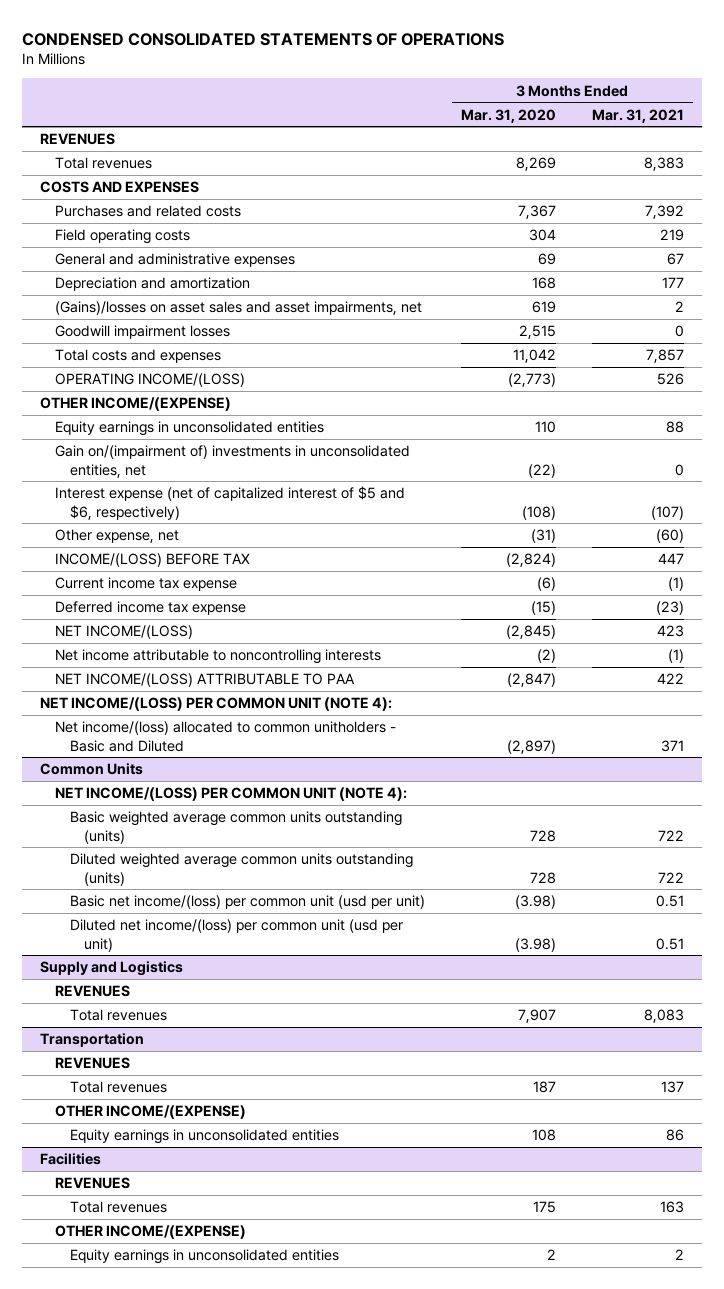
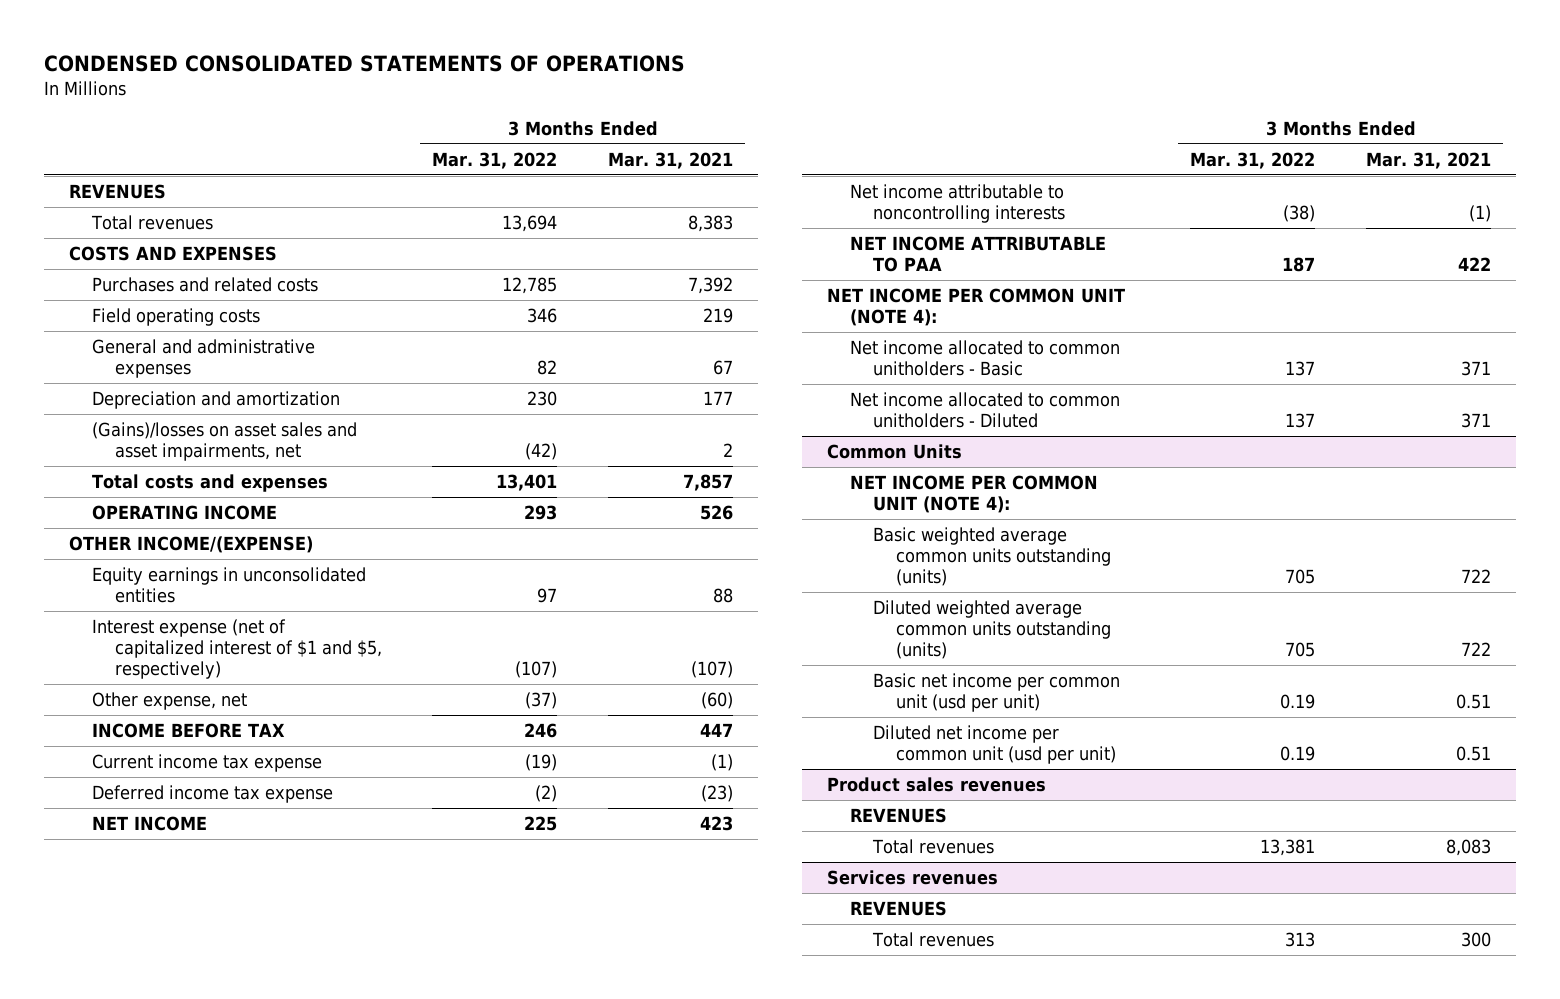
- | 3 Months Ended Mar. 31, 2020 | 3 Months Ended Mar. 31, 2021
+ | 3 Months Ended Mar. 31, 2022 | 3 Months Ended Mar. 31, 2021
- Goodwill impairment losses | 2,515 | 0
- OPERATING INCOME/(LOSS) | (2,773) | 526
+ OPERATING INCOME | 293 | 526
- Gain on/(impairment of) investments in unconsolidated entities, net | (22) | 0
- Interest expense (net of capitalized interest of $5 and $6, respectively) | (108) | (107)
+ Interest expense (net of capitalized interest of $1 and $5, respectively) | (107) | (107)
- INCOME/(LOSS) BEFORE TAX | (2,824) | 447
+ INCOME BEFORE TAX | 246 | 447
- NET INCOME/(LOSS) | (2,845) | 423
+ NET INCOME | 225 | 423
- NET INCOME/(LOSS) ATTRIBUTABLE TO PAA | (2,847) | 422
- NET INCOME/(LOSS) PER COMMON UNIT (NOTE 4):
- Net income/(loss) allocated to common unitholders - Basic and Diluted | (2,897) | 371
+ NET INCOME ATTRIBUTABLE TO PAA | 187 | 422
+ NET INCOME PER COMMON UNIT (NOTE 4):
+ Net income allocated to common unitholders - Basic | 137 | 371
+ Net income allocated to common unitholders - Diluted | 137 | 371
@ Common Units
- NET INCOME/(LOSS) PER COMMON UNIT (NOTE 4):
+ NET INCOME PER COMMON UNIT (NOTE 4):
- Basic net income/(loss) per common unit (usd per unit) | (3.98) | 0.51
- Diluted net income/(loss) per common unit (usd per unit) | (3.98) | 0.51
- Supply and Logistics
@ Common Units
+ Basic net income per common unit (usd per unit) | 0.19 | 0.51
+ Diluted net income per common unit (usd per unit) | 0.19 | 0.51
+ Product sales revenues
- Transportation
- REVENUES
- Total revenues | 187 | 137
- OTHER INCOME/(EXPENSE)
- Equity earnings in unconsolidated entities | 108 | 86
- Facilities
+ Services revenues
- Total revenues | 175 | 163
- OTHER INCOME/(EXPENSE)
- Equity earnings in unconsolidated entities | 2 | 2
+ Total revenues | 313 | 300

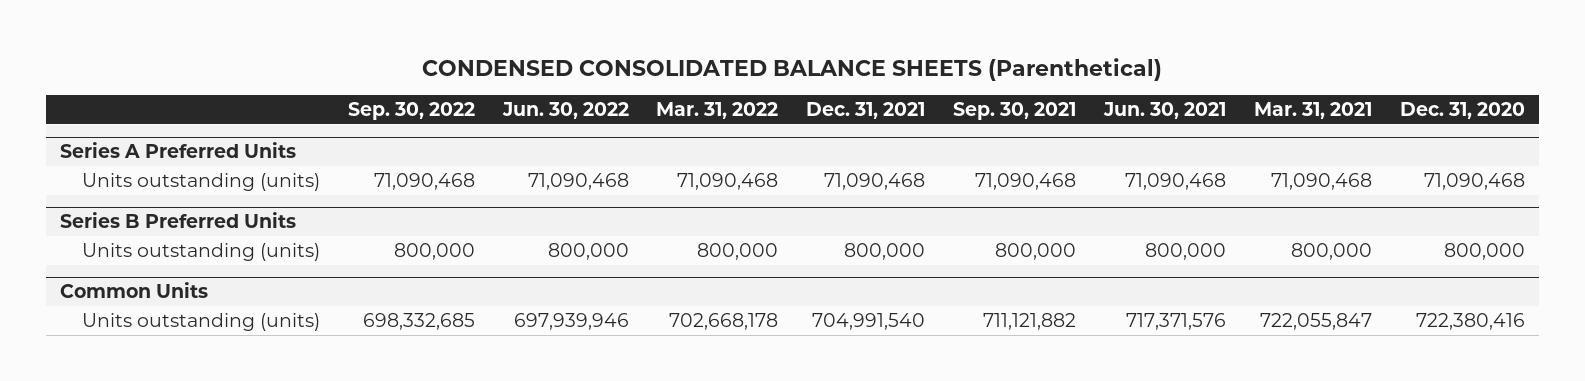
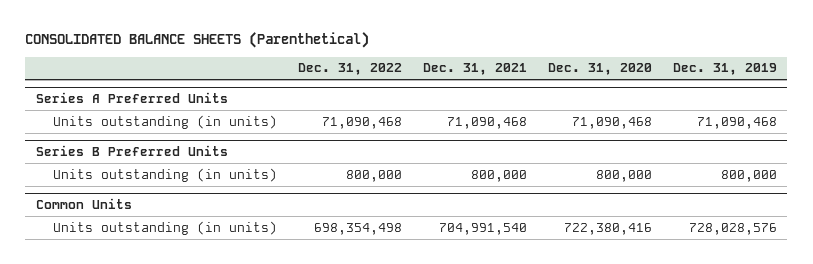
- CONDENSED CONSOLIDATED BALANCE SHEETS (Parenthetical)
+ CONSOLIDATED BALANCE SHEETS (Parenthetical)
- | Sep. 30, 2022 | Jun. 30, 2022 | Mar. 31, 2022 | Dec. 31, 2021 | Sep. 30, 2021 | Jun. 30, 2021 | Mar. 31, 2021 | Dec. 31, 2020
+ | Dec. 31, 2022 | Dec. 31, 2021 | Dec. 31, 2020 | Dec. 31, 2019
@ Series A Preferred Units
- Units outstanding (units) | 71,090,468 | 71,090,468 | 71,090,468 | 71,090,468 | 71,090,468 | 71,090,468 | 71,090,468 | 71,090,468
+ Units outstanding (in units) | 71,090,468 | 71,090,468 | 71,090,468 | 71,090,468
@ Series B Preferred Units
- Units outstanding (units) | 800,000 | 800,000 | 800,000 | 800,000 | 800,000 | 800,000 | 800,000 | 800,000
+ Units outstanding (in units) | 800,000 | 800,000 | 800,000 | 800,000
@ Common Units
- Units outstanding (units) | 698,332,685 | 697,939,946 | 702,668,178 | 704,991,540 | 711,121,882 | 717,371,576 | 722,055,847 | 722,380,416
+ Units outstanding (in units) | 698,354,498 | 704,991,540 | 722,380,416 | 728,028,576

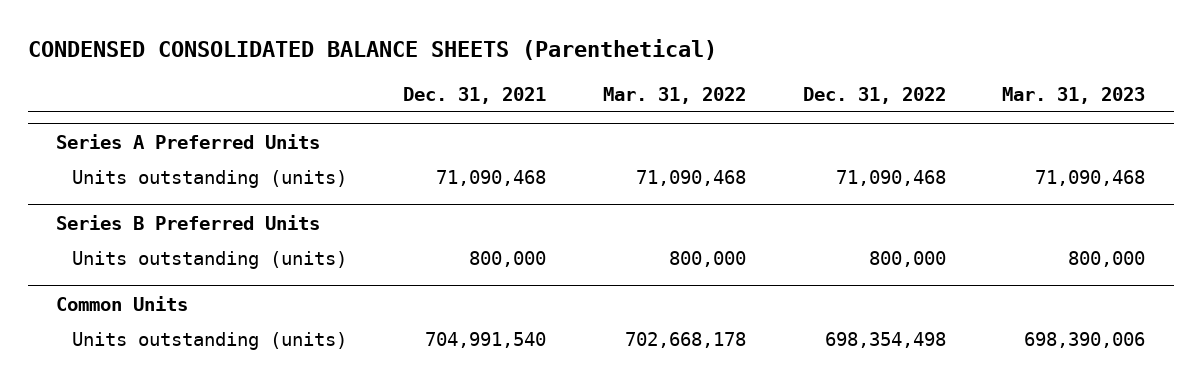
- CONSOLIDATED BALANCE SHEETS (Parenthetical)
+ CONDENSED CONSOLIDATED BALANCE SHEETS (Parenthetical)
- | Dec. 31, 2022 | Dec. 31, 2021 | Dec. 31, 2020 | Dec. 31, 2019
+ | Dec. 31, 2021 | Mar. 31, 2022 | Dec. 31, 2022 | Mar. 31, 2023
@ Series A Preferred Units
- Units outstanding (in units) | 71,090,468 | 71,090,468 | 71,090,468 | 71,090,468
+ Units outstanding (units) | 71,090,468 | 71,090,468 | 71,090,468 | 71,090,468
@ Series B Preferred Units
- Units outstanding (in units) | 800,000 | 800,000 | 800,000 | 800,000
+ Units outstanding (units) | 800,000 | 800,000 | 800,000 | 800,000
@ Common Units
- Units outstanding (in units) | 698,354,498 | 704,991,540 | 722,380,416 | 728,028,576
+ Units outstanding (units) | 704,991,540 | 702,668,178 | 698,354,498 | 698,390,006

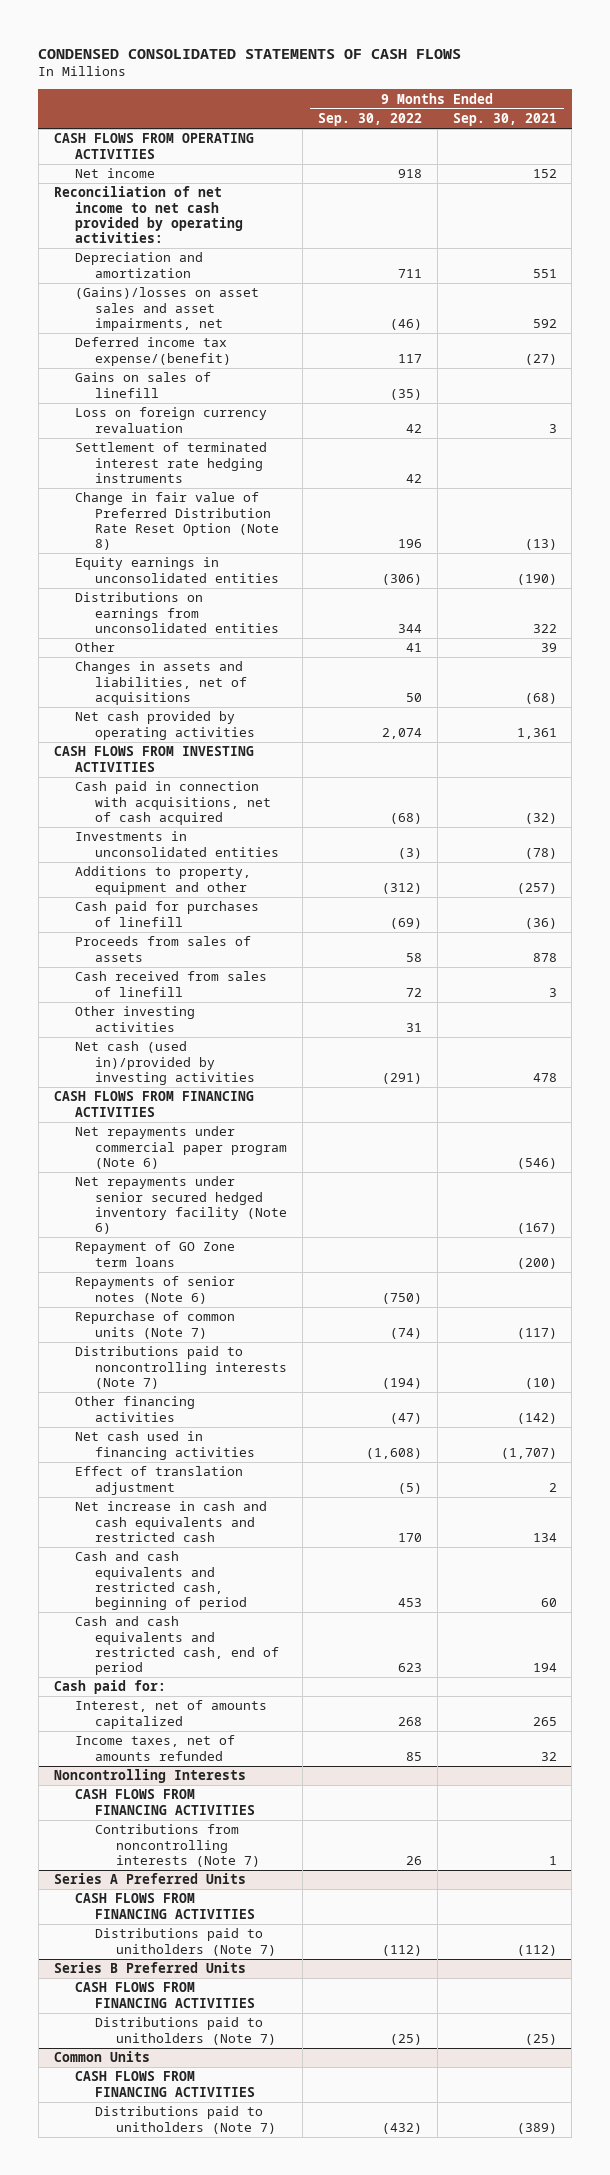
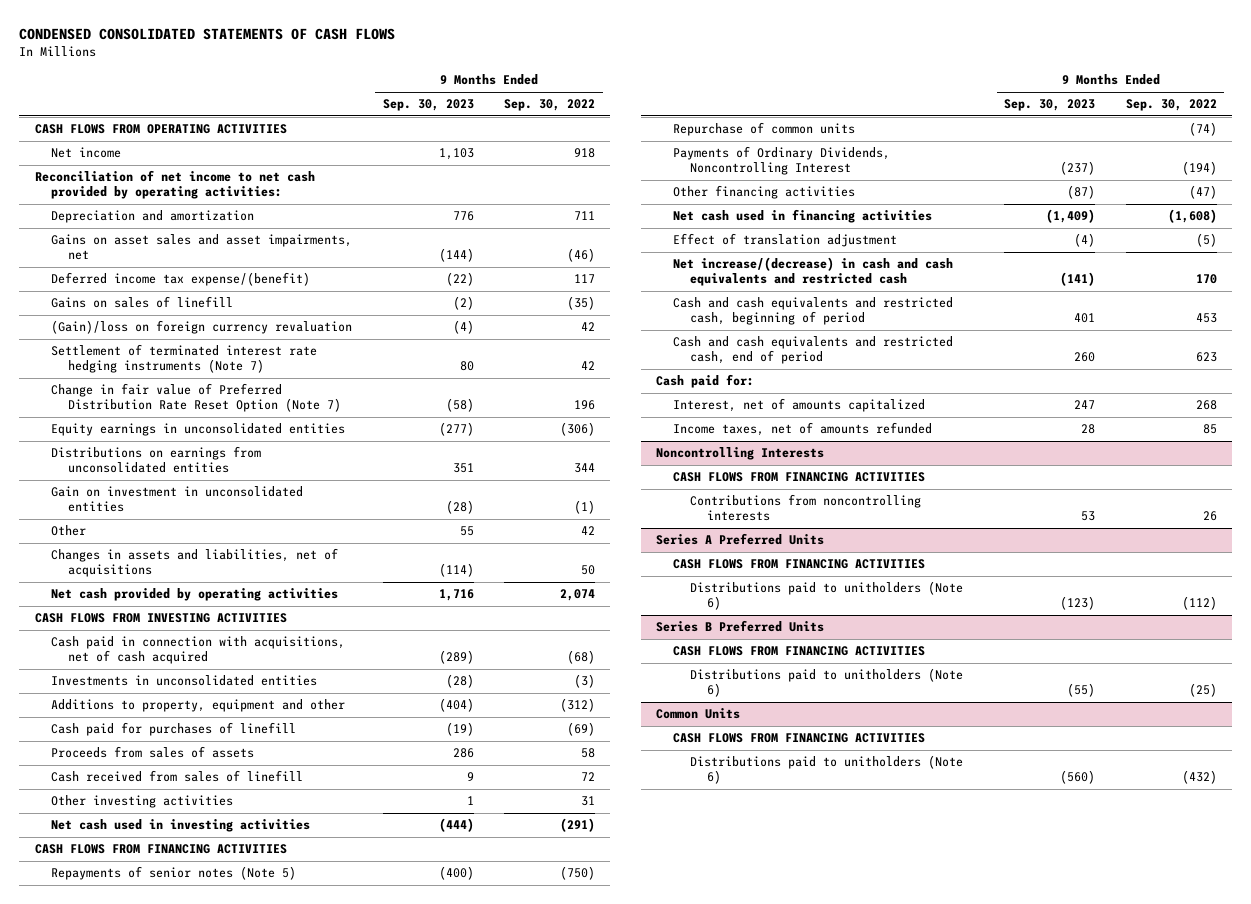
- | 9 Months Ended Sep. 30, 2022 | 9 Months Ended Sep. 30, 2021
+ | 9 Months Ended Sep. 30, 2023 | 9 Months Ended Sep. 30, 2022
- (Gains)/losses on asset sales and asset impairments, net | (46) | 592
+ Gains on asset sales and asset impairments, net | (144) | (46)
- Loss on foreign currency revaluation | 42 | 3
- Settlement of terminated interest rate hedging instruments | 42 |
- Change in fair value of Preferred Distribution Rate Reset Option (Note 8) | 196 | (13)
+ (Gain)/loss on foreign currency revaluation | (4) | 42
+ Settlement of terminated interest rate hedging instruments (Note 7) | 80 | 42
+ Change in fair value of Preferred Distribution Rate Reset Option (Note 7) | (58) | 196
- Other | 41 | 39
+ Gain on investment in unconsolidated entities | (28) | (1)
+ Other | 55 | 42
- Net cash (used in)/provided by investing activities | (291) | 478
+ Net cash used in investing activities | (444) | (291)
- Net repayments under commercial paper program (Note 6) | | (546)
- Net repayments under senior secured hedged inventory facility (Note 6) | | (167)
- Repayment of GO Zone term loans | | (200)
- Repayments of senior notes (Note 6) | (750) |
- Repurchase of common units (Note 7) | (74) | (117)
- Distributions paid to noncontrolling interests (Note 7) | (194) | (10)
+ Repayments of senior notes (Note 5) | (400) | (750)
+ Repurchase of common units | | (74)
+ Payments of Ordinary Dividends, Noncontrolling Interest | (237) | (194)
- Net increase in cash and cash equivalents and restricted cash | 170 | 134
+ Net increase/(decrease) in cash and cash equivalents and restricted cash | (141) | 170
@ Noncontrolling Interests
- Contributions from noncontrolling interests (Note 7) | 26 | 1
+ Contributions from noncontrolling interests | 53 | 26
@ Series A Preferred Units
- Distributions paid to unitholders (Note 7) | (112) | (112)
+ Distributions paid to unitholders (Note 6) | (123) | (112)
@ Series B Preferred Units
- Distributions paid to unitholders (Note 7) | (25) | (25)
+ Distributions paid to unitholders (Note 6) | (55) | (25)
@ Common Units
- Distributions paid to unitholders (Note 7) | (432) | (389)
+ Distributions paid to unitholders (Note 6) | (560) | (432)

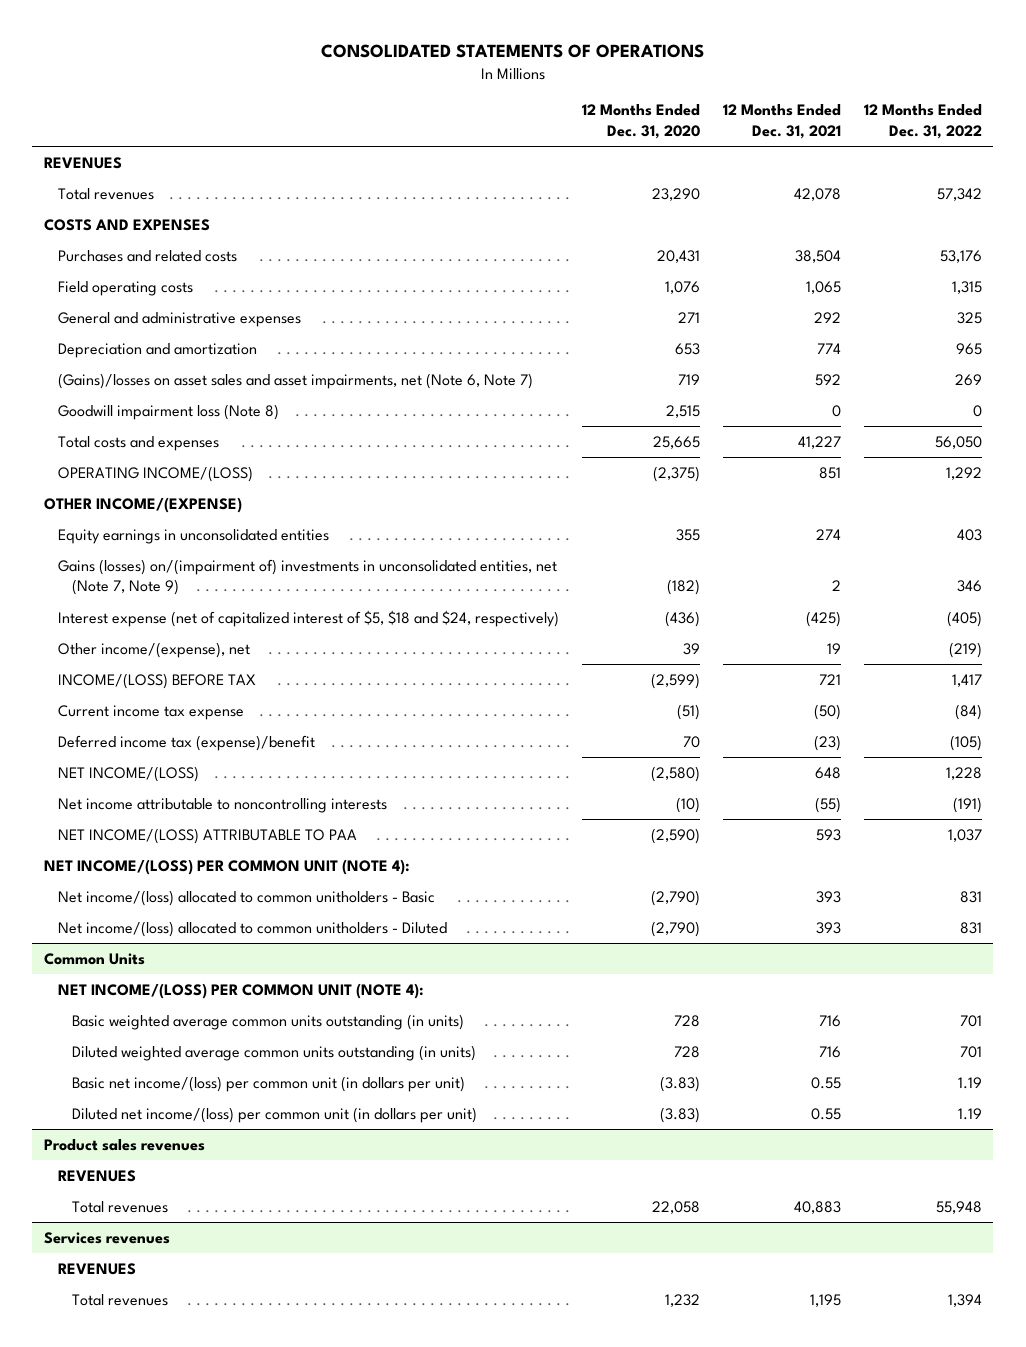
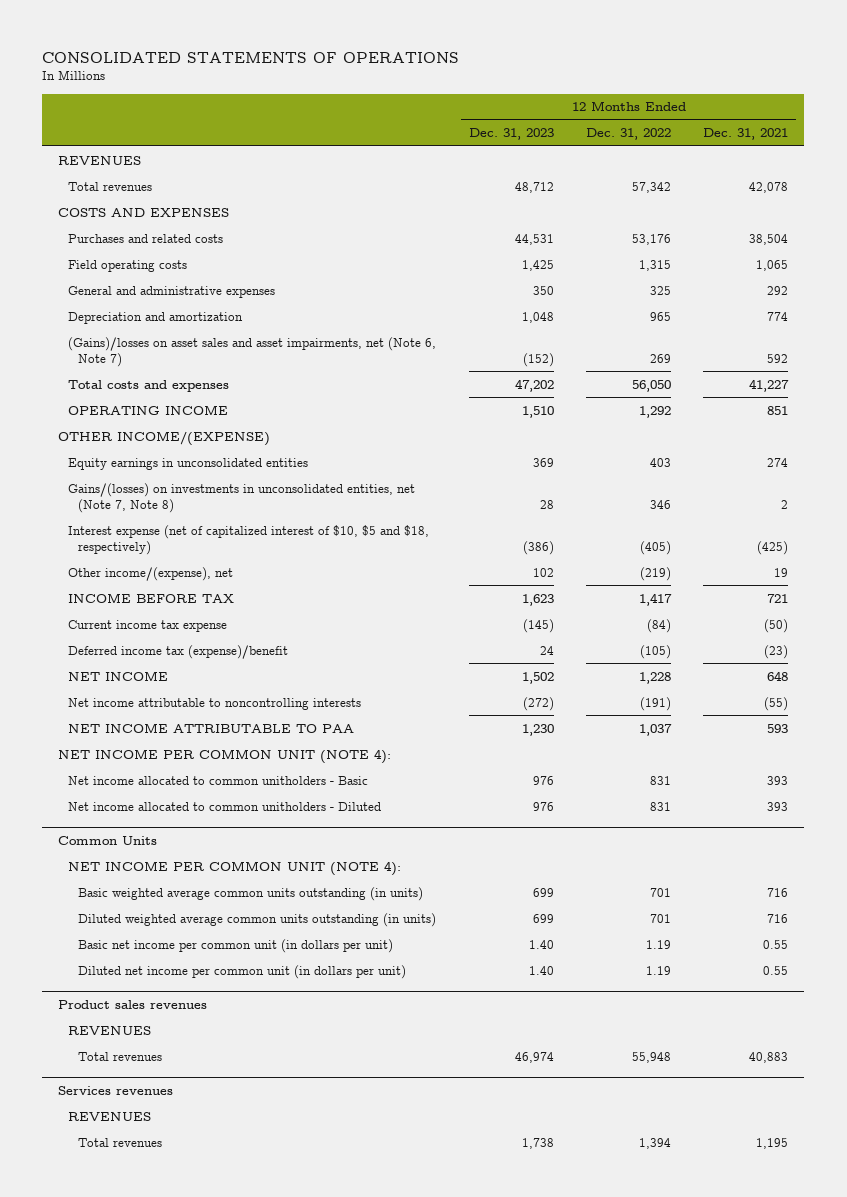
- | 12 Months Ended Dec. 31, 2020 | 12 Months Ended Dec. 31, 2021 | 12 Months Ended Dec. 31, 2022
+ | 12 Months Ended Dec. 31, 2023 | 12 Months Ended Dec. 31, 2022 | 12 Months Ended Dec. 31, 2021
- Goodwill impairment loss (Note 8) | 2,515 | 0 | 0
- OPERATING INCOME/(LOSS) | (2,375) | 851 | 1,292
+ OPERATING INCOME | 1,510 | 1,292 | 851
- Gains (losses) on/(impairment of) investments in unconsolidated entities, net (Note 7, Note 9) | (182) | 2 | 346
- Interest expense (net of capitalized interest of $5, $18 and $24, respectively) | (436) | (425) | (405)
+ Gains/(losses) on investments in unconsolidated entities, net (Note 7, Note 8) | 28 | 346 | 2
+ Interest expense (net of capitalized interest of $10, $5 and $18, respectively) | (386) | (405) | (425)
- INCOME/(LOSS) BEFORE TAX | (2,599) | 721 | 1,417
+ INCOME BEFORE TAX | 1,623 | 1,417 | 721
- NET INCOME/(LOSS) | (2,580) | 648 | 1,228
+ NET INCOME | 1,502 | 1,228 | 648
- NET INCOME/(LOSS) ATTRIBUTABLE TO PAA | (2,590) | 593 | 1,037
- NET INCOME/(LOSS) PER COMMON UNIT (NOTE 4):
- Net income/(loss) allocated to common unitholders - Basic | (2,790) | 393 | 831
- Net income/(loss) allocated to common unitholders - Diluted | (2,790) | 393 | 831
+ NET INCOME ATTRIBUTABLE TO PAA | 1,230 | 1,037 | 593
+ NET INCOME PER COMMON UNIT (NOTE 4):
+ Net income allocated to common unitholders - Basic | 976 | 831 | 393
+ Net income allocated to common unitholders - Diluted | 976 | 831 | 393
@ Common Units
- NET INCOME/(LOSS) PER COMMON UNIT (NOTE 4):
+ NET INCOME PER COMMON UNIT (NOTE 4):
- Basic net income/(loss) per common unit (in dollars per unit) | (3.83) | 0.55 | 1.19
- Diluted net income/(loss) per common unit (in dollars per unit) | (3.83) | 0.55 | 1.19
+ Basic net income per common unit (in dollars per unit) | 1.40 | 1.19 | 0.55
+ Diluted net income per common unit (in dollars per unit) | 1.40 | 1.19 | 0.55

